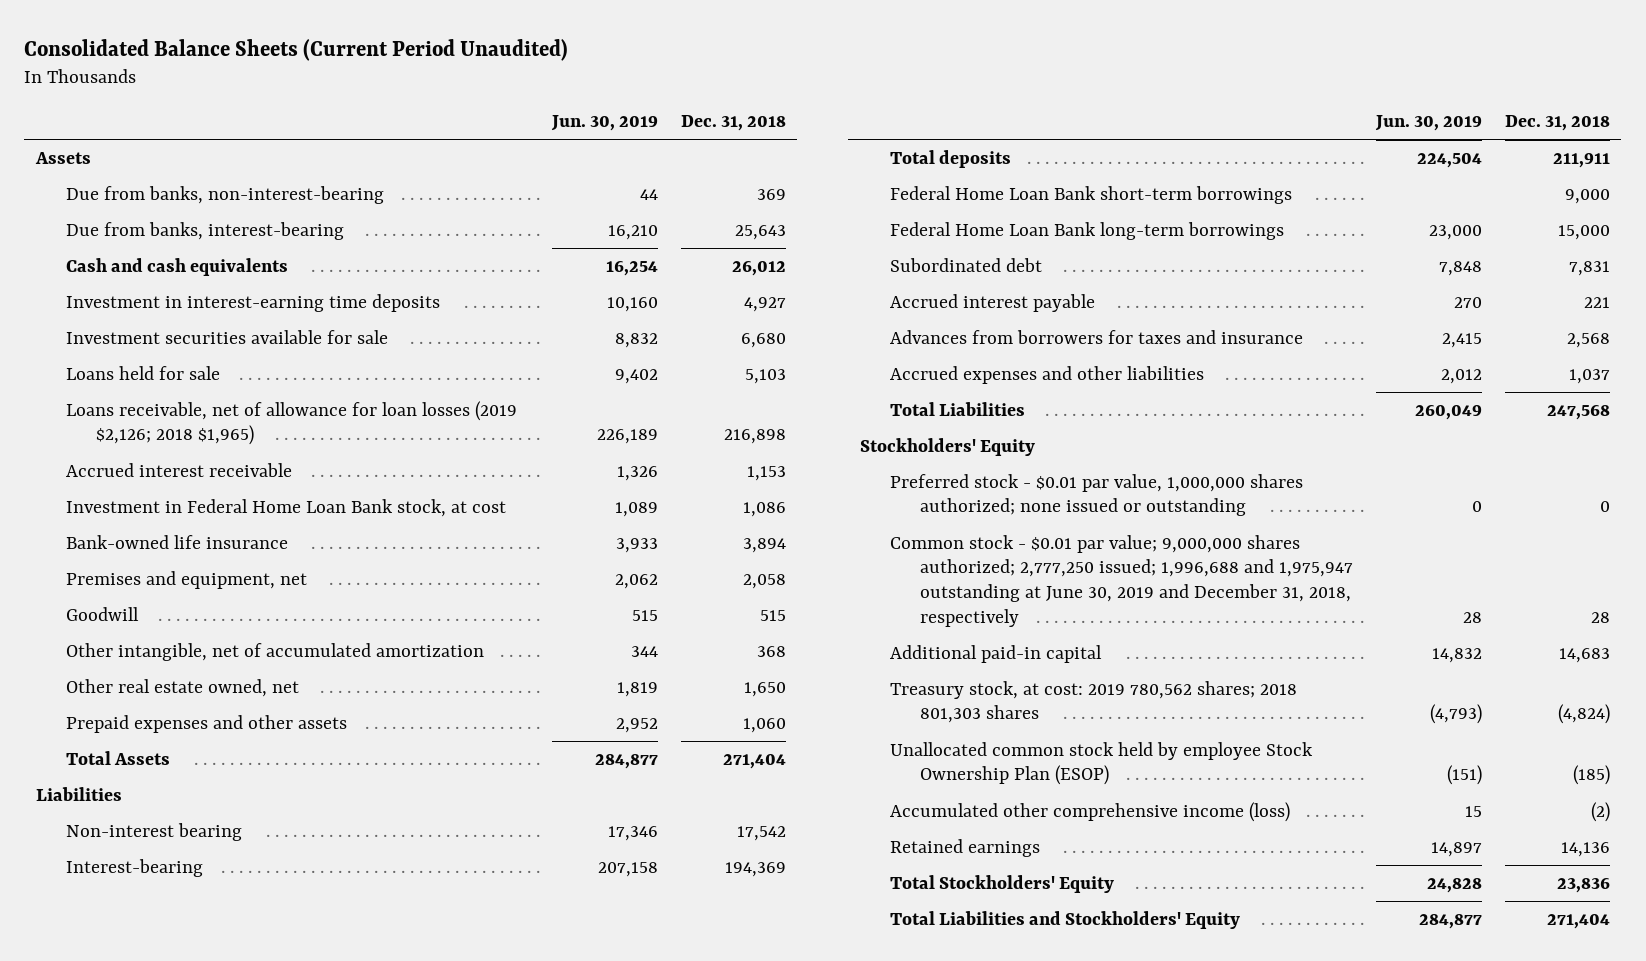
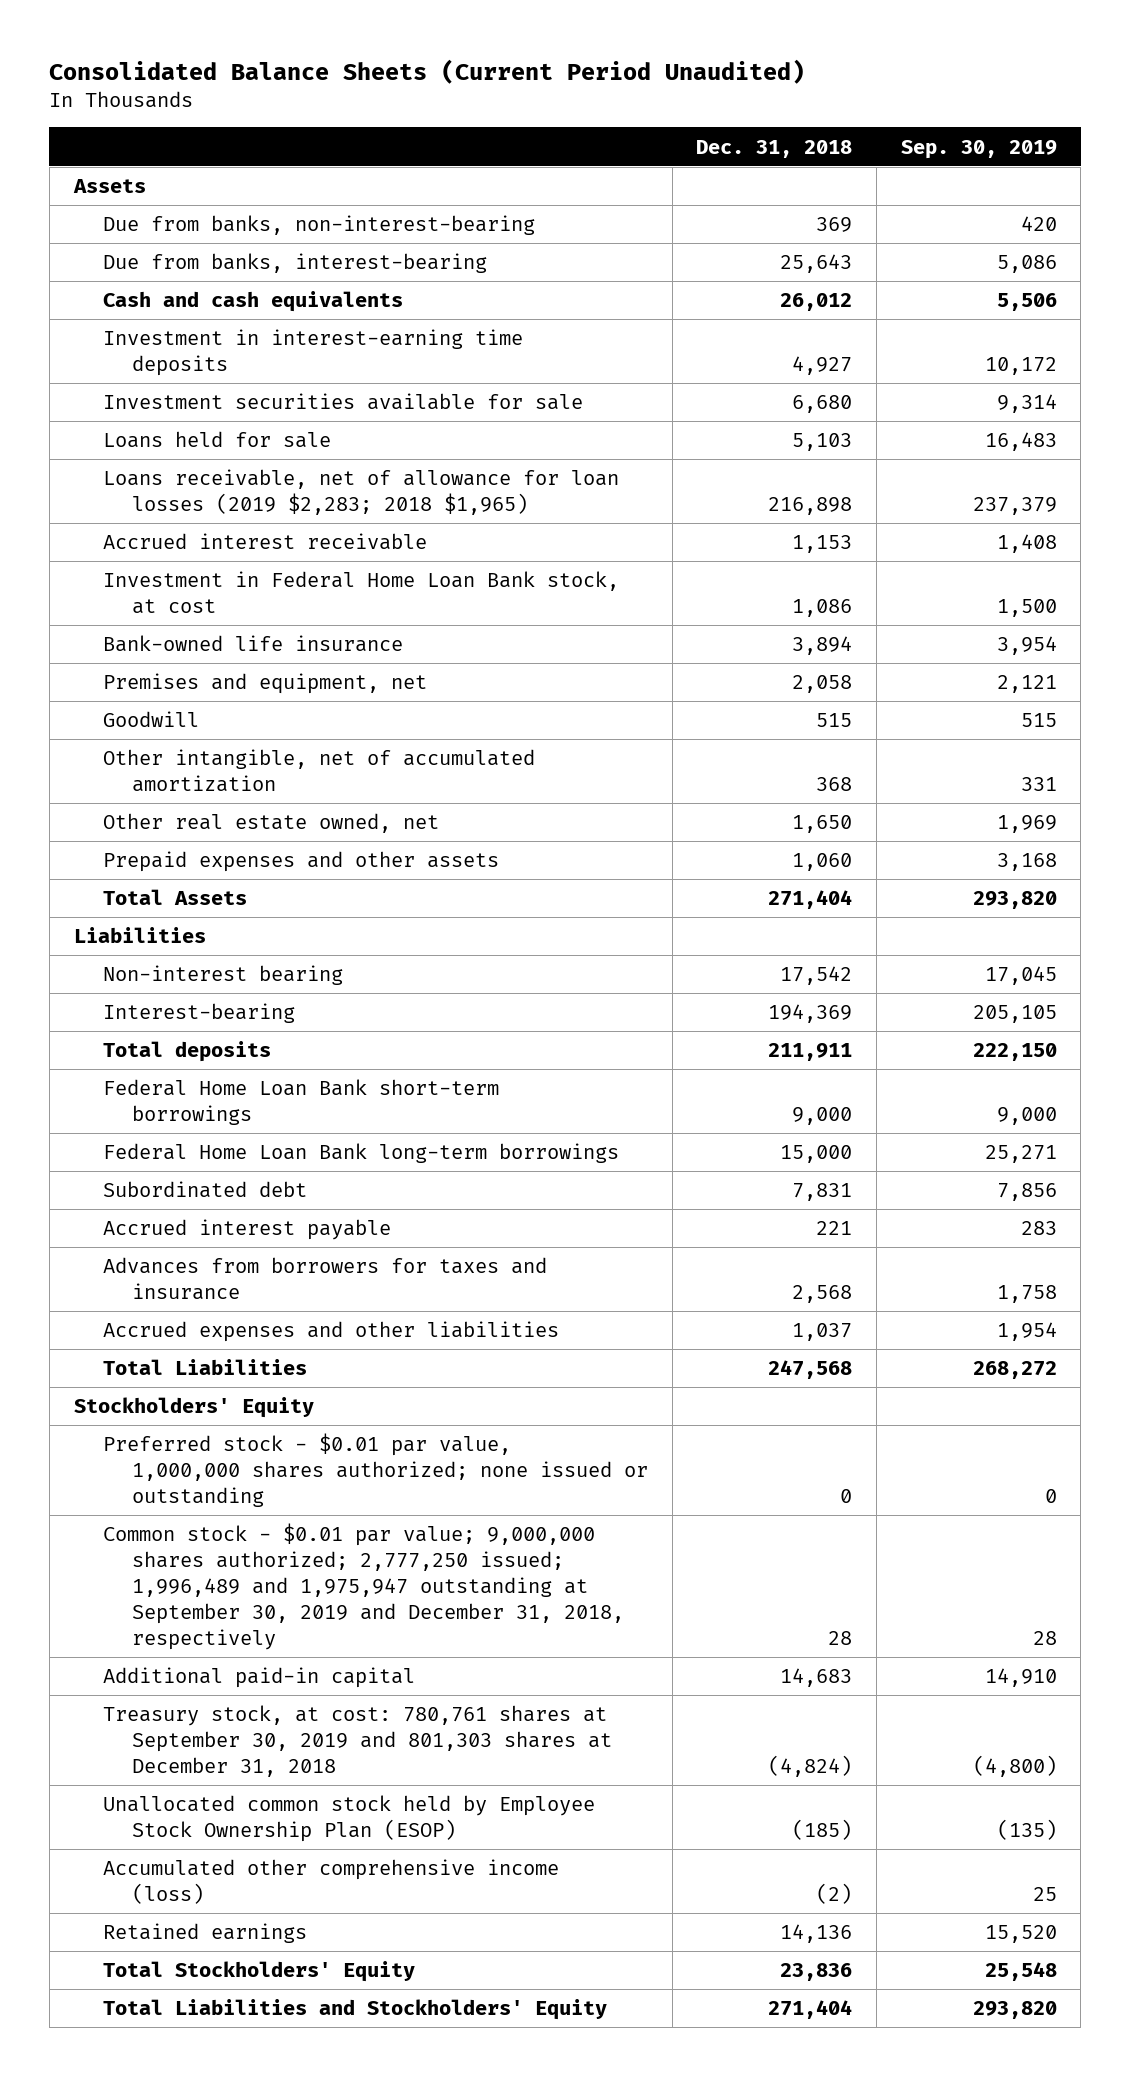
- | Jun. 30, 2019 | Dec. 31, 2018
+ | Dec. 31, 2018 | Sep. 30, 2019
- Loans receivable, net of allowance for loan losses (2019 $2,126; 2018 $1,965) | 226,189 | 216,898
+ Loans receivable, net of allowance for loan losses (2019 $2,283; 2018 $1,965) | 216,898 | 237,379
- Common stock - $0.01 par value; 9,000,000 shares authorized; 2,777,250 issued; 1,996,688 and 1,975,947 outstanding at June 30, 2019 and December 31, 2018, respectively | 28 | 28
+ Common stock - $0.01 par value; 9,000,000 shares authorized; 2,777,250 issued; 1,996,489 and 1,975,947 outstanding at September 30, 2019 and December 31, 2018, respectively | 28 | 28
- Treasury stock, at cost: 2019 780,562 shares; 2018 801,303 shares | (4,793) | (4,824)
- Unallocated common stock held by employee Stock Ownership Plan (ESOP) | (151) | (185)
+ Treasury stock, at cost: 780,761 shares at September 30, 2019 and 801,303 shares at December 31, 2018 | (4,824) | (4,800)
+ Unallocated common stock held by Employee Stock Ownership Plan (ESOP) | (185) | (135)

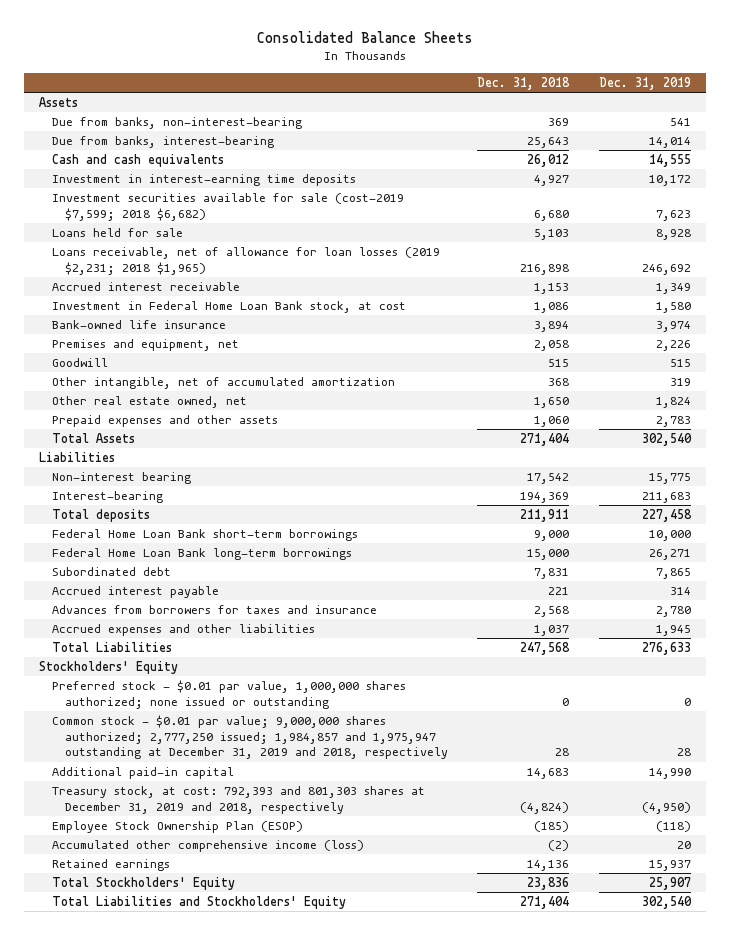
- Consolidated Balance Sheets (Current Period Unaudited)
+ Consolidated Balance Sheets
- | Dec. 31, 2018 | Sep. 30, 2019
+ | Dec. 31, 2018 | Dec. 31, 2019
- Investment securities available for sale | 6,680 | 9,314
+ Investment securities available for sale (cost-2019 $7,599; 2018 $6,682) | 6,680 | 7,623
- Loans receivable, net of allowance for loan losses (2019 $2,283; 2018 $1,965) | 216,898 | 237,379
+ Loans receivable, net of allowance for loan losses (2019 $2,231; 2018 $1,965) | 216,898 | 246,692
- Common stock - $0.01 par value; 9,000,000 shares authorized; 2,777,250 issued; 1,996,489 and 1,975,947 outstanding at September 30, 2019 and December 31, 2018, respectively | 28 | 28
+ Common stock - $0.01 par value; 9,000,000 shares authorized; 2,777,250 issued; 1,984,857 and 1,975,947 outstanding at December 31, 2019 and 2018, respectively | 28 | 28
- Treasury stock, at cost: 780,761 shares at September 30, 2019 and 801,303 shares at December 31, 2018 | (4,824) | (4,800)
- Unallocated common stock held by Employee Stock Ownership Plan (ESOP) | (185) | (135)
+ Treasury stock, at cost: 792,393 and 801,303 shares at December 31, 2019 and 2018, respectively | (4,824) | (4,950)
+ Employee Stock Ownership Plan (ESOP) | (185) | (118)

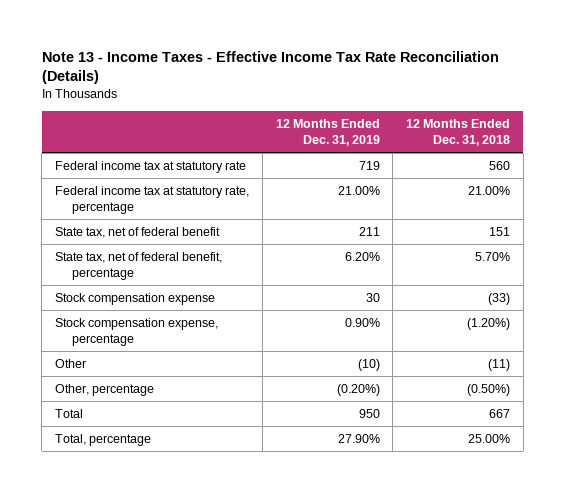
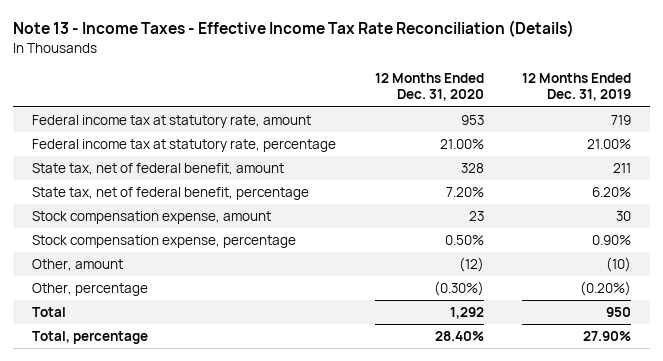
- | 12 Months Ended Dec. 31, 2019 | 12 Months Ended Dec. 31, 2018
+ | 12 Months Ended Dec. 31, 2020 | 12 Months Ended Dec. 31, 2019
- Federal income tax at statutory rate | 719 | 560
+ Federal income tax at statutory rate, amount | 953 | 719
- State tax, net of federal benefit | 211 | 151
+ State tax, net of federal benefit, amount | 328 | 211
- Stock compensation expense | 30 | (33)
+ Stock compensation expense, amount | 23 | 30
- Other | (10) | (11)
+ Other, amount | (12) | (10)

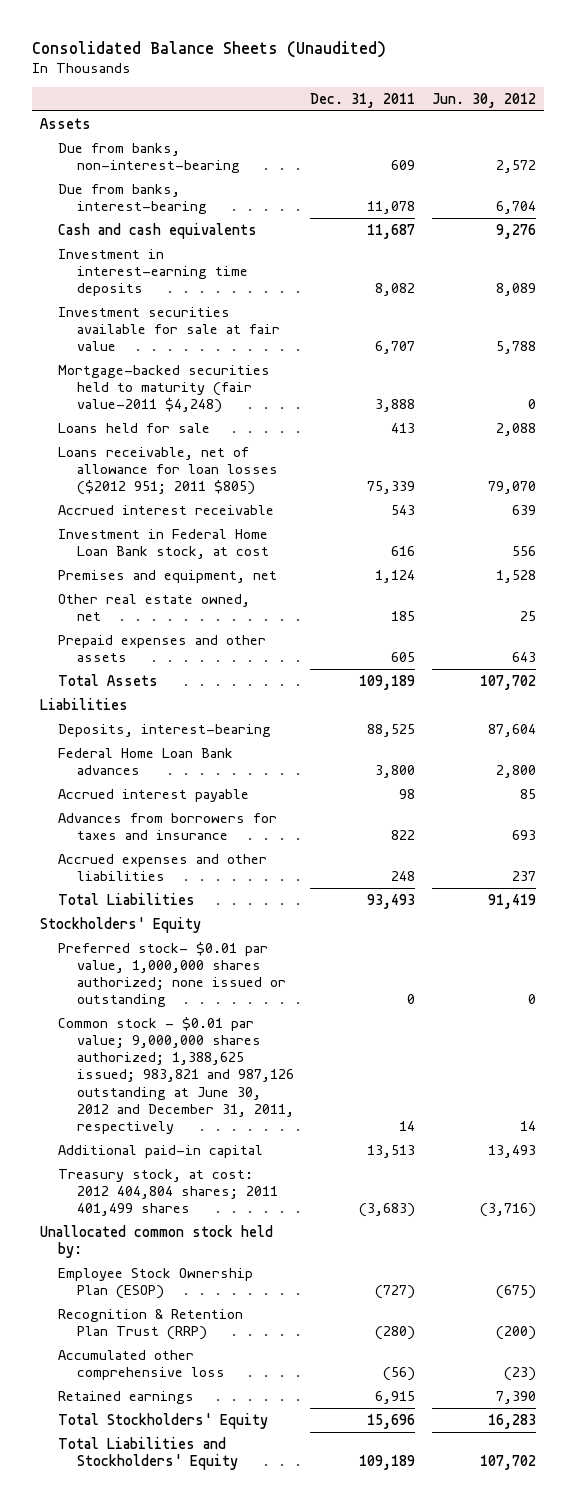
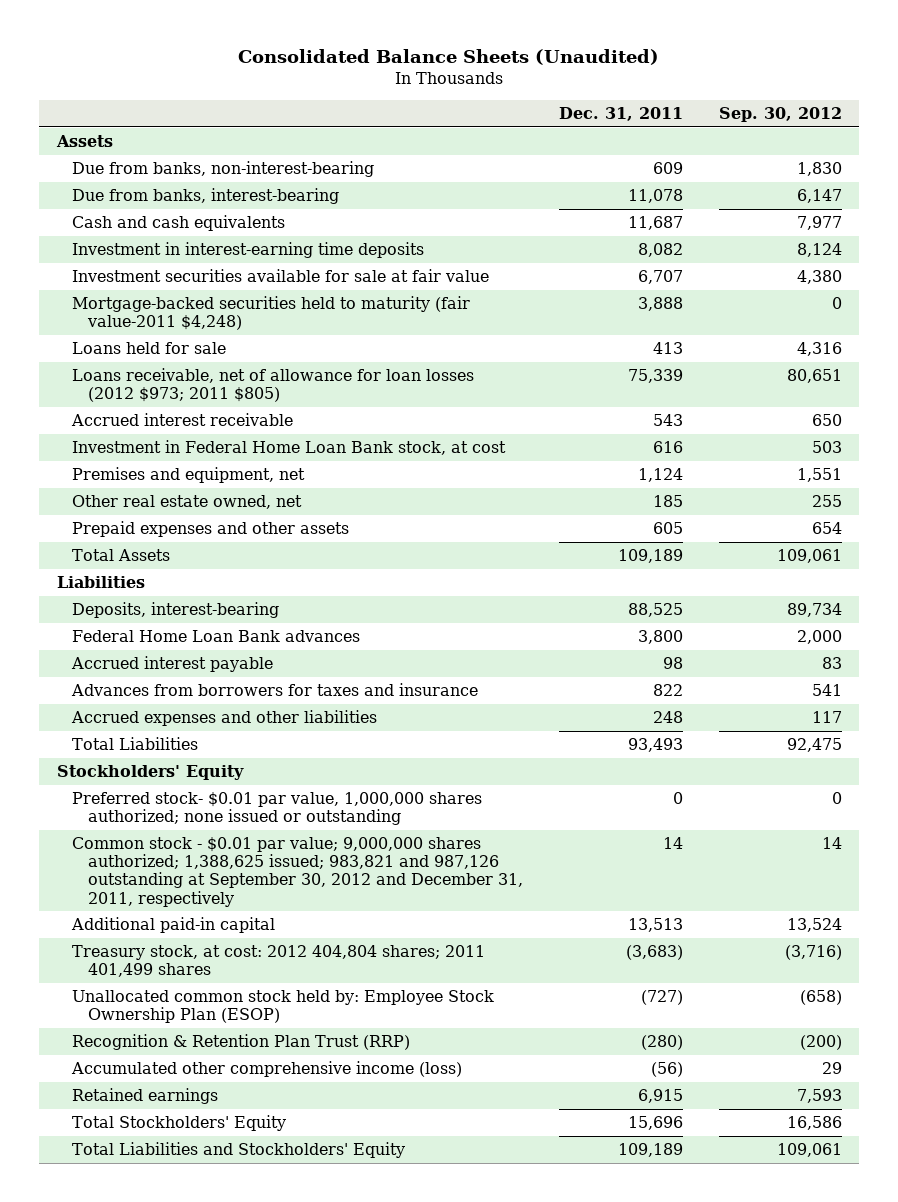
- | Dec. 31, 2011 | Jun. 30, 2012
+ | Dec. 31, 2011 | Sep. 30, 2012
- Loans receivable, net of allowance for loan losses ($2012 951; 2011 $805) | 75,339 | 79,070
+ Loans receivable, net of allowance for loan losses (2012 $973; 2011 $805) | 75,339 | 80,651
- Common stock - $0.01 par value; 9,000,000 shares authorized; 1,388,625 issued; 983,821 and 987,126 outstanding at June 30, 2012 and December 31, 2011, respectively | 14 | 14
+ Common stock - $0.01 par value; 9,000,000 shares authorized; 1,388,625 issued; 983,821 and 987,126 outstanding at September 30, 2012 and December 31, 2011, respectively | 14 | 14
- Unallocated common stock held by:
- Employee Stock Ownership Plan (ESOP) | (727) | (675)
+ Unallocated common stock held by: Employee Stock Ownership Plan (ESOP) | (727) | (658)
- Accumulated other comprehensive loss | (56) | (23)
+ Accumulated other comprehensive income (loss) | (56) | 29

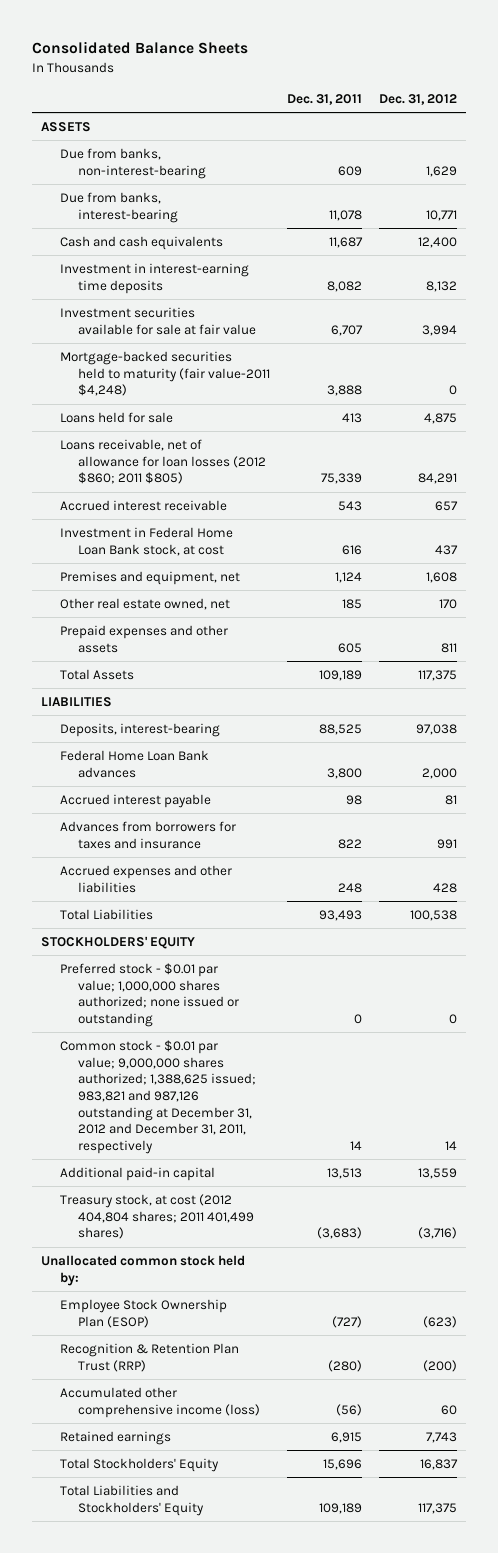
- Consolidated Balance Sheets (Unaudited)
+ Consolidated Balance Sheets
- | Dec. 31, 2011 | Sep. 30, 2012
+ | Dec. 31, 2011 | Dec. 31, 2012
- Assets
+ ASSETS
- Loans receivable, net of allowance for loan losses (2012 $973; 2011 $805) | 75,339 | 80,651
+ Loans receivable, net of allowance for loan losses (2012 $860; 2011 $805) | 75,339 | 84,291
- Liabilities
+ LIABILITIES
- Stockholders' Equity
- Preferred stock- $0.01 par value, 1,000,000 shares authorized; none issued or outstanding | 0 | 0
- Common stock - $0.01 par value; 9,000,000 shares authorized; 1,388,625 issued; 983,821 and 987,126 outstanding at September 30, 2012 and December 31, 2011, respectively | 14 | 14
+ STOCKHOLDERS' EQUITY
+ Preferred stock - $0.01 par value; 1,000,000 shares authorized; none issued or outstanding | 0 | 0
+ Common stock - $0.01 par value; 9,000,000 shares authorized; 1,388,625 issued; 983,821 and 987,126 outstanding at December 31, 2012 and December 31, 2011, respectively | 14 | 14
- Treasury stock, at cost: 2012 404,804 shares; 2011 401,499 shares | (3,683) | (3,716)
- Unallocated common stock held by: Employee Stock Ownership Plan (ESOP) | (727) | (658)
+ Treasury stock, at cost (2012 404,804 shares; 2011 401,499 shares) | (3,683) | (3,716)
+ Unallocated common stock held by:
+ Employee Stock Ownership Plan (ESOP) | (727) | (623)

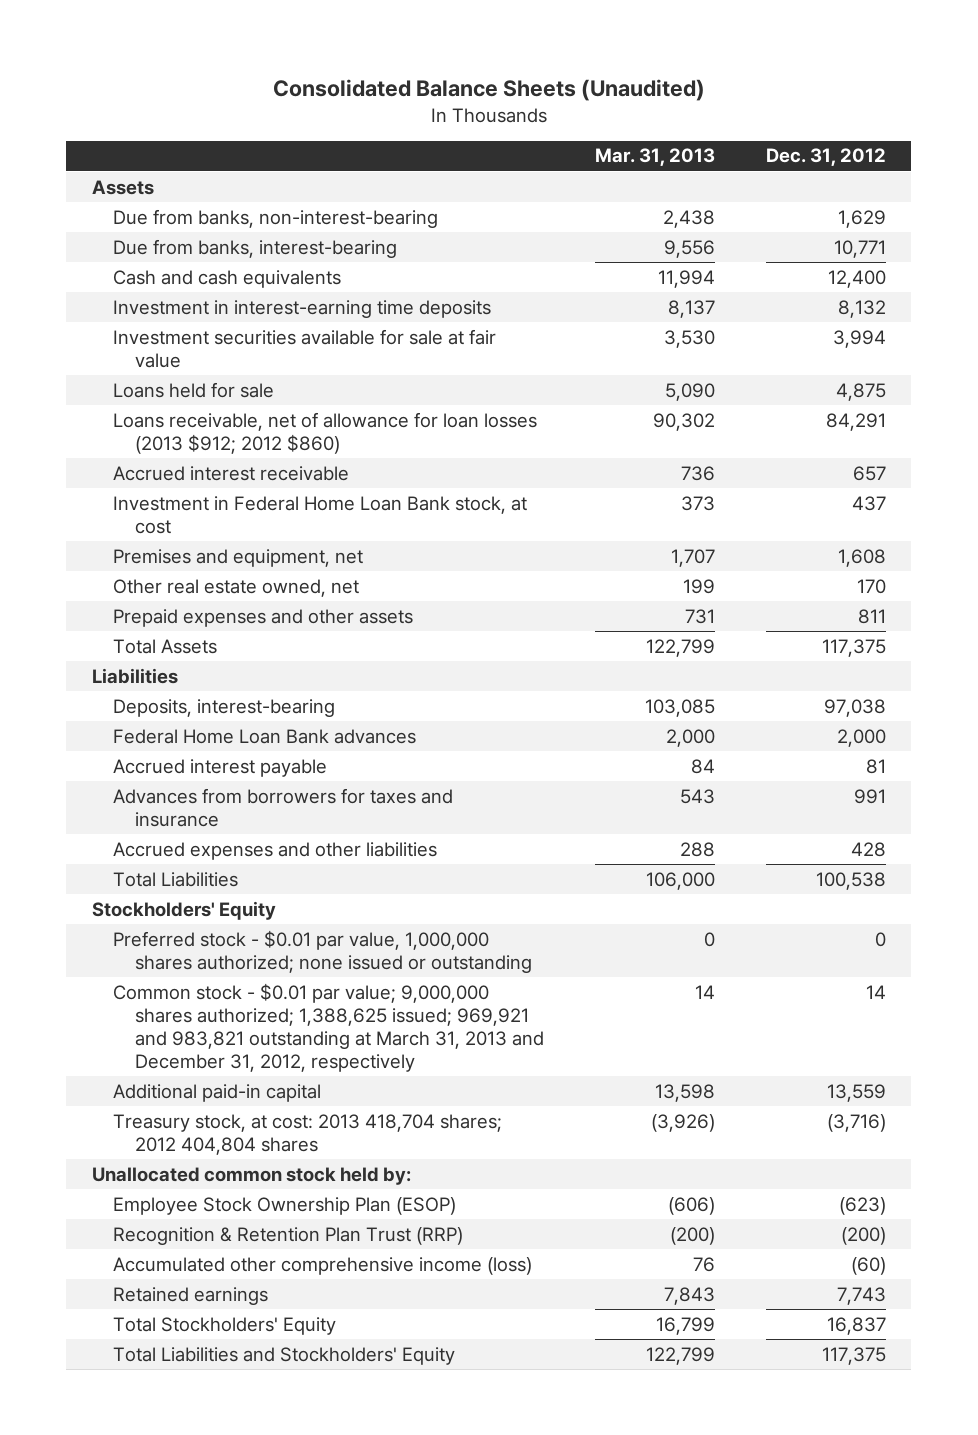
- Consolidated Balance Sheets
+ Consolidated Balance Sheets (Unaudited)
- | Dec. 31, 2011 | Dec. 31, 2012
+ | Mar. 31, 2013 | Dec. 31, 2012
- ASSETS
+ Assets
- Mortgage-backed securities held to maturity (fair value-2011 $4,248) | 3,888 | 0
- Loans receivable, net of allowance for loan losses (2012 $860; 2011 $805) | 75,339 | 84,291
+ Loans receivable, net of allowance for loan losses (2013 $912; 2012 $860) | 90,302 | 84,291
- LIABILITIES
+ Liabilities
- STOCKHOLDERS' EQUITY
- Preferred stock - $0.01 par value; 1,000,000 shares authorized; none issued or outstanding | 0 | 0
- Common stock - $0.01 par value; 9,000,000 shares authorized; 1,388,625 issued; 983,821 and 987,126 outstanding at December 31, 2012 and December 31, 2011, respectively | 14 | 14
+ Stockholders' Equity
+ Preferred stock - $0.01 par value, 1,000,000 shares authorized; none issued or outstanding | 0 | 0
+ Common stock - $0.01 par value; 9,000,000 shares authorized; 1,388,625 issued; 969,921 and 983,821 outstanding at March 31, 2013 and December 31, 2012, respectively | 14 | 14
- Treasury stock, at cost (2012 404,804 shares; 2011 401,499 shares) | (3,683) | (3,716)
+ Treasury stock, at cost: 2013 418,704 shares; 2012 404,804 shares | (3,926) | (3,716)
- Accumulated other comprehensive income (loss) | (56) | 60
+ Accumulated other comprehensive income (loss) | 76 | (60)

